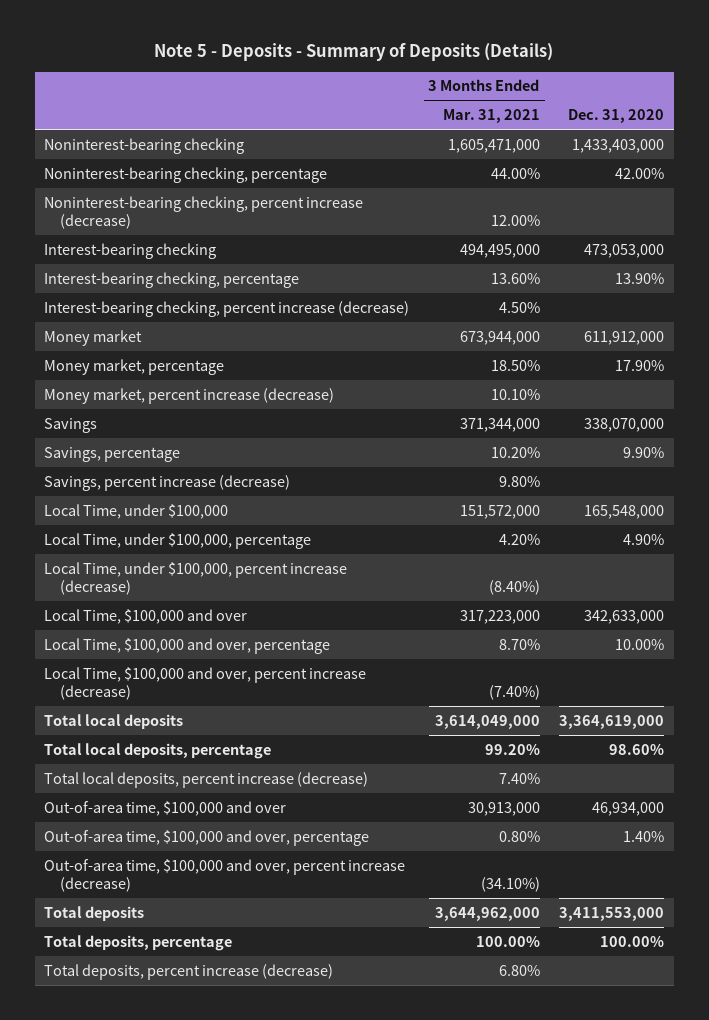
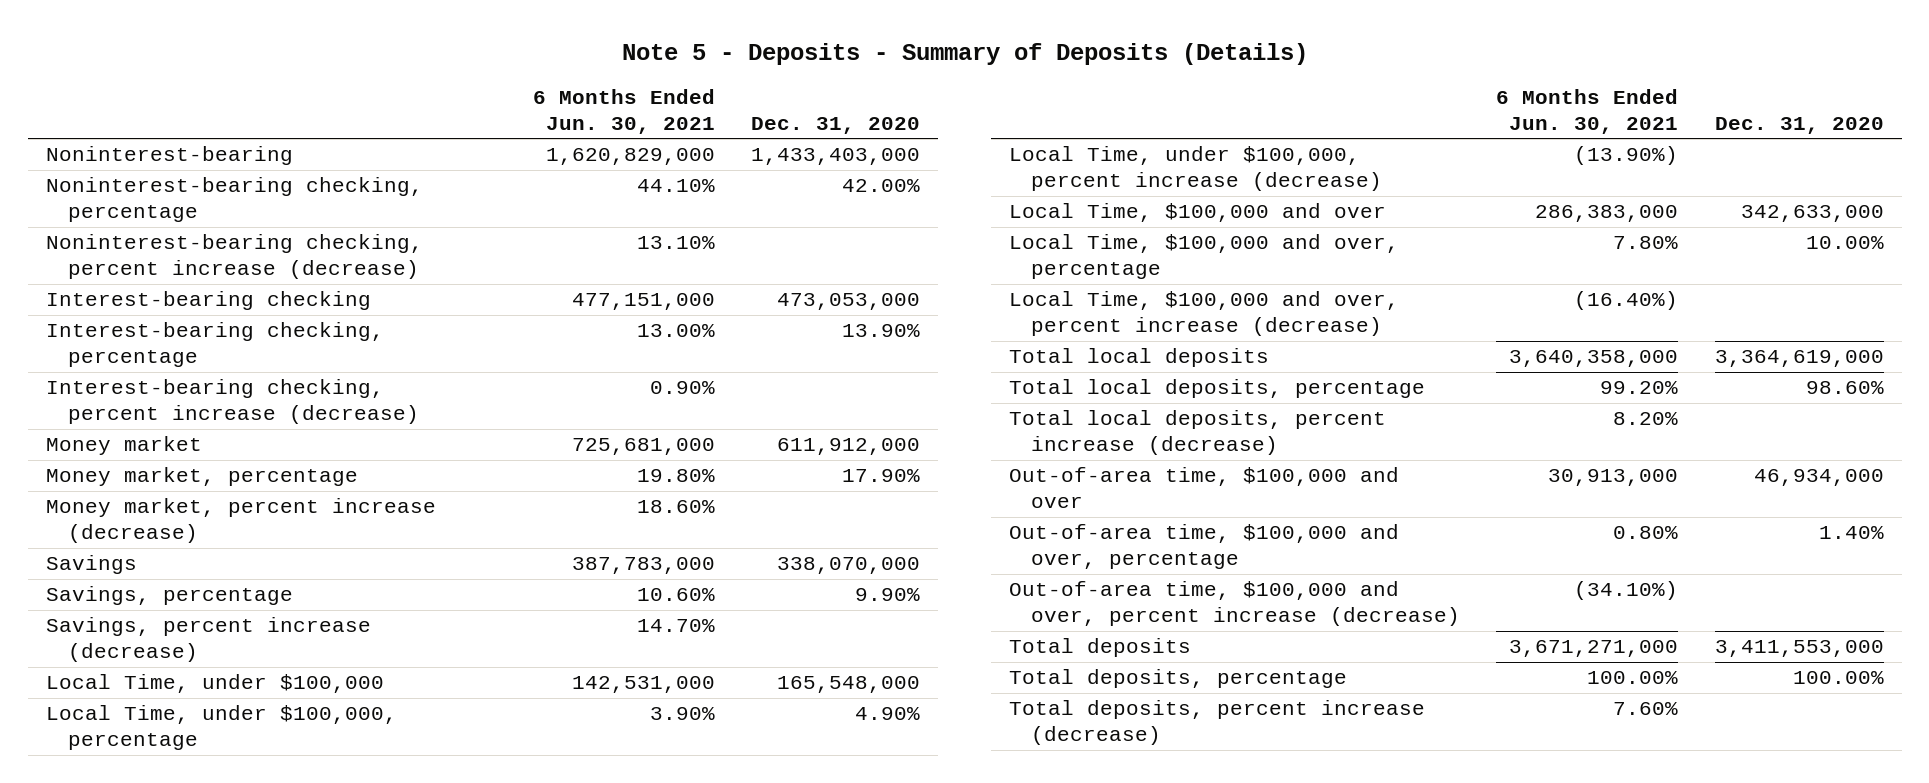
- | 3 Months Ended Mar. 31, 2021 | Dec. 31, 2020
+ | 6 Months Ended Jun. 30, 2021 | Dec. 31, 2020
- Noninterest-bearing checking | 1,605,471,000 | 1,433,403,000
+ Noninterest-bearing | 1,620,829,000 | 1,433,403,000

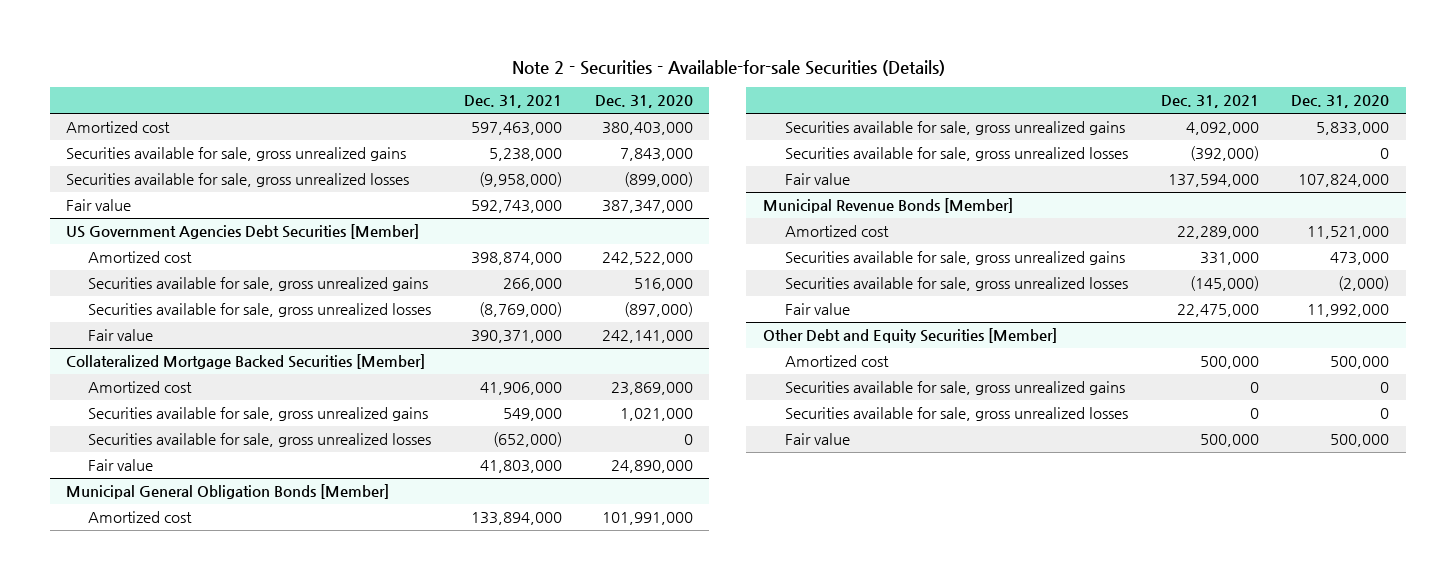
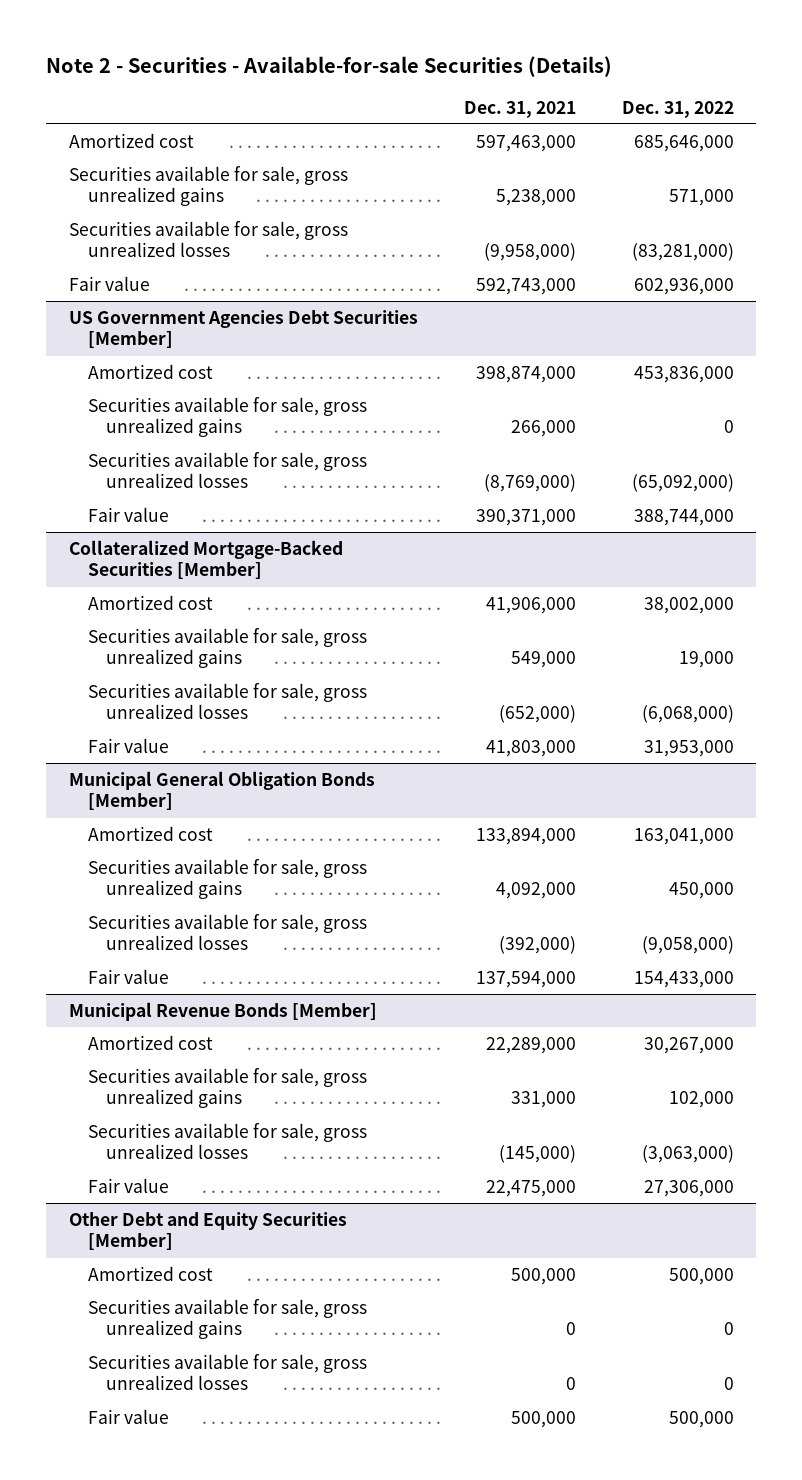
- | Dec. 31, 2021 | Dec. 31, 2020
+ | Dec. 31, 2021 | Dec. 31, 2022
- Collateralized Mortgage Backed Securities [Member]
+ Collateralized Mortgage-Backed Securities [Member]

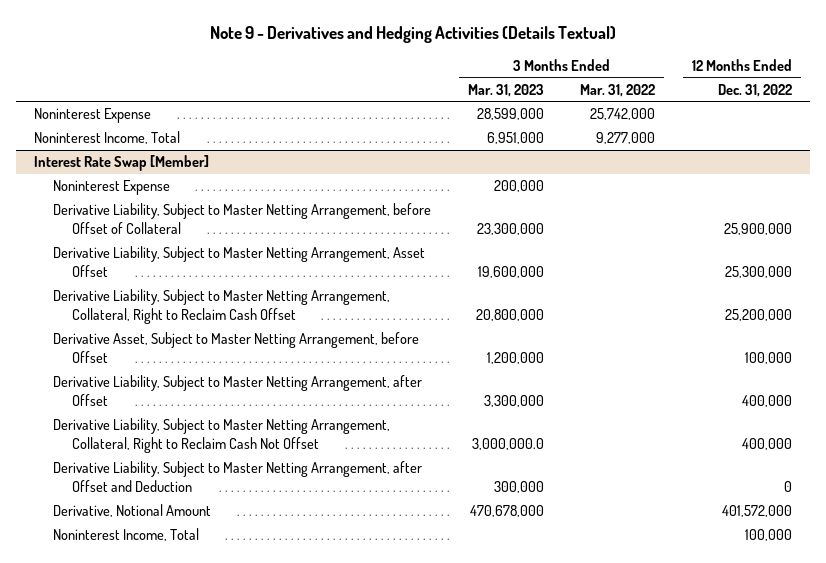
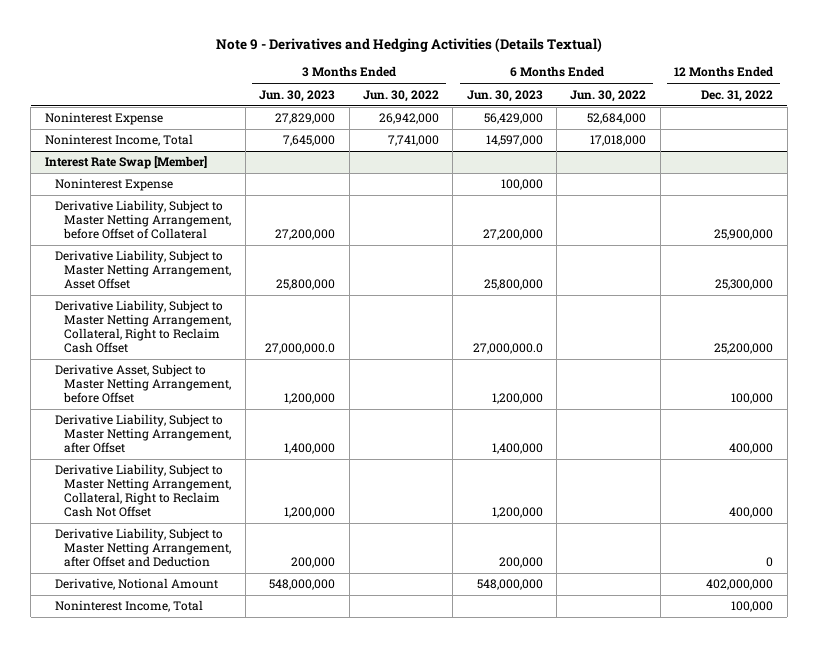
- | 3 Months Ended Mar. 31, 2023 | 3 Months Ended Mar. 31, 2022 | 12 Months Ended Dec. 31, 2022
+ | 3 Months Ended Jun. 30, 2023 | 3 Months Ended Jun. 30, 2022 | 6 Months Ended Jun. 30, 2023 | 6 Months Ended Jun. 30, 2022 | 12 Months Ended Dec. 31, 2022
@ Interest Rate Swap [Member]
- Derivative, Notional Amount | 470,678,000 | | 401,572,000
+ Derivative, Notional Amount | 548,000,000 | | 548,000,000 | | 402,000,000

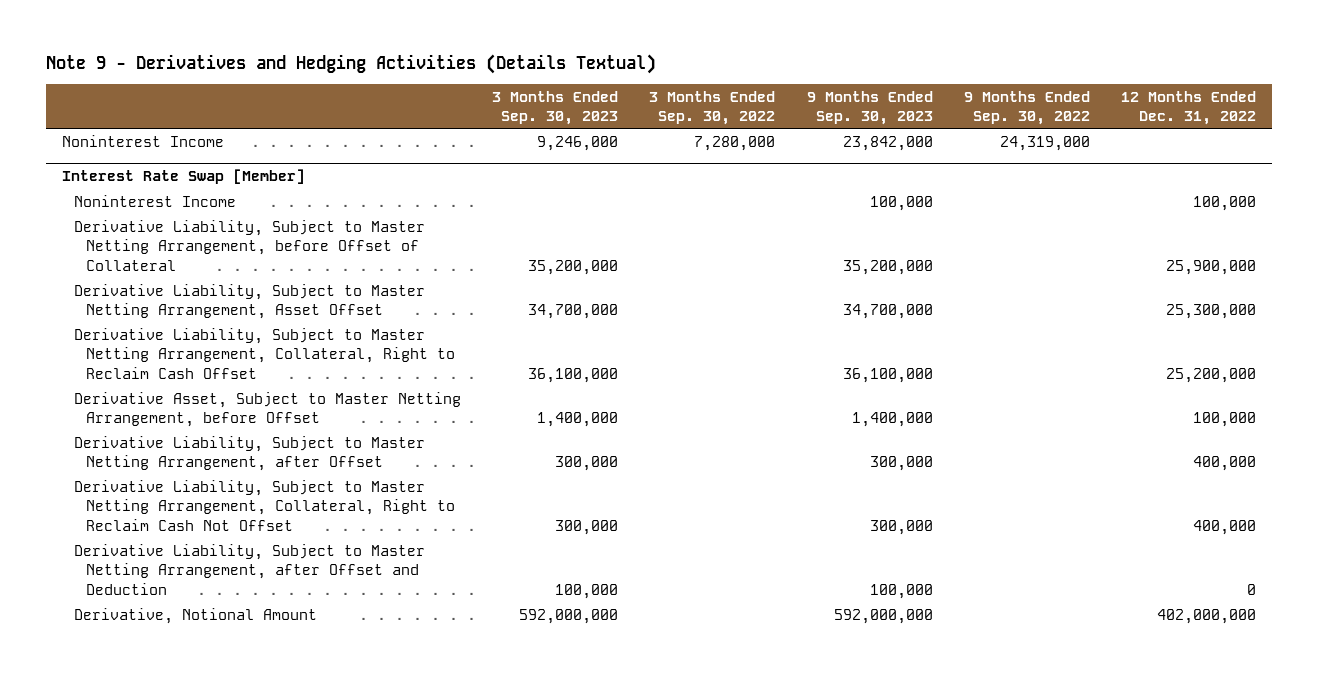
- | 3 Months Ended Jun. 30, 2023 | 3 Months Ended Jun. 30, 2022 | 6 Months Ended Jun. 30, 2023 | 6 Months Ended Jun. 30, 2022 | 12 Months Ended Dec. 31, 2022
+ | 3 Months Ended Sep. 30, 2023 | 3 Months Ended Sep. 30, 2022 | 9 Months Ended Sep. 30, 2023 | 9 Months Ended Sep. 30, 2022 | 12 Months Ended Dec. 31, 2022
- Noninterest Expense | 27,829,000 | 26,942,000 | 56,429,000 | 52,684,000 |
- Noninterest Income, Total | 7,645,000 | 7,741,000 | 14,597,000 | 17,018,000 |
+ Noninterest Income | 9,246,000 | 7,280,000 | 23,842,000 | 24,319,000 |
@ Interest Rate Swap [Member]
- Noninterest Expense | | | 100,000 | |
+ Noninterest Income | | | 100,000 | | 100,000
- Noninterest Income, Total | | | | | 100,000

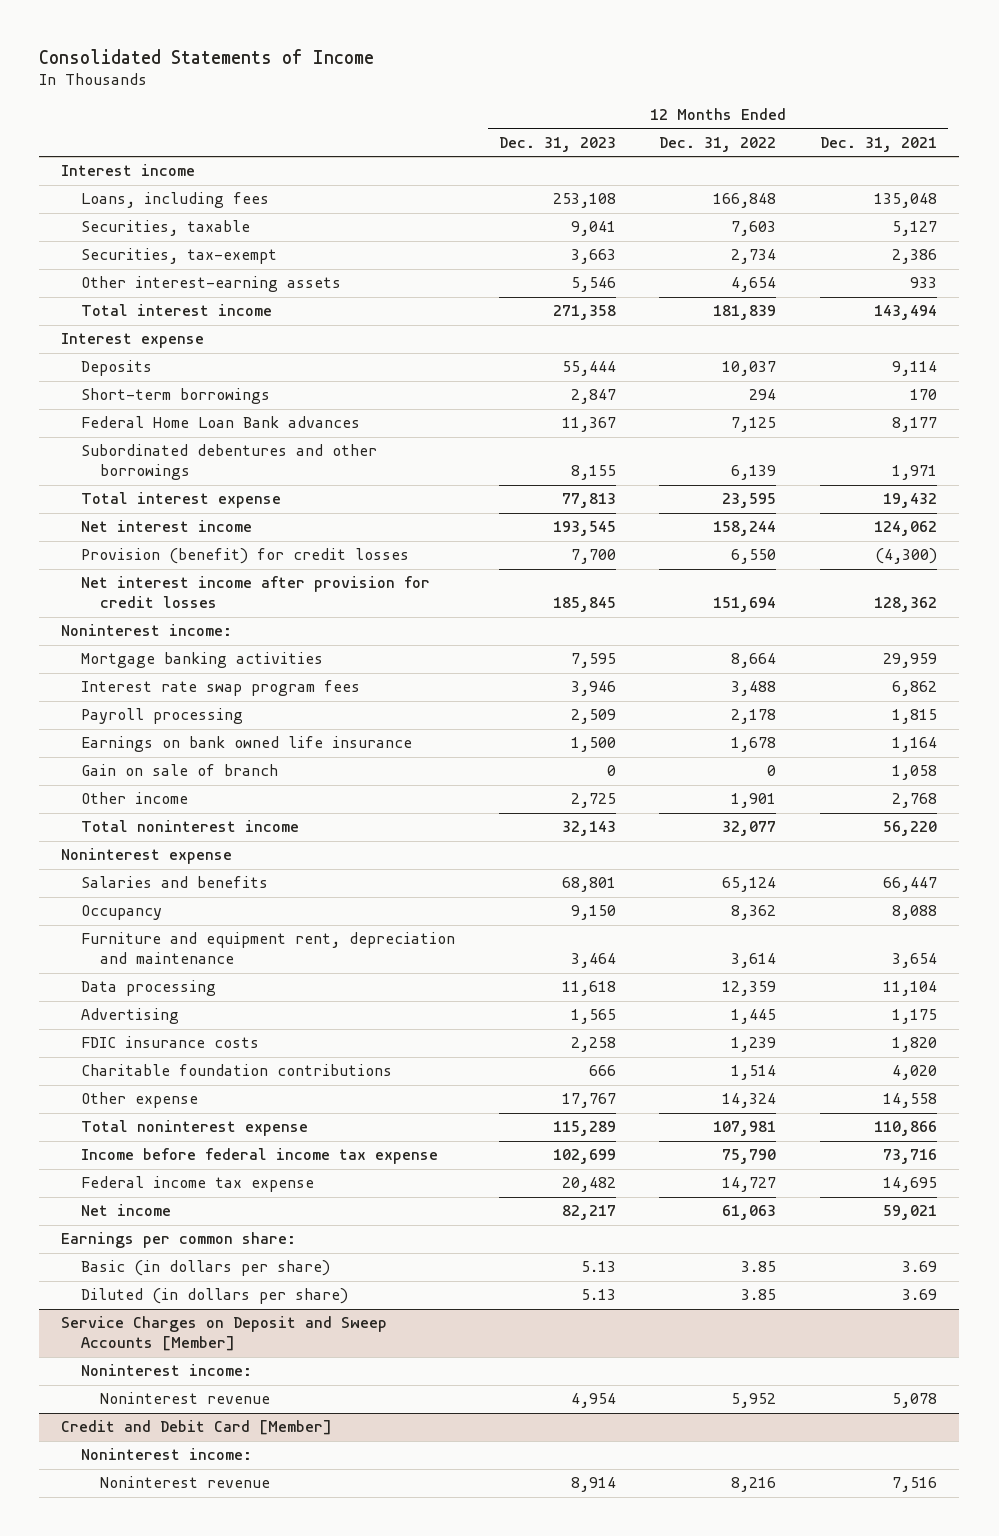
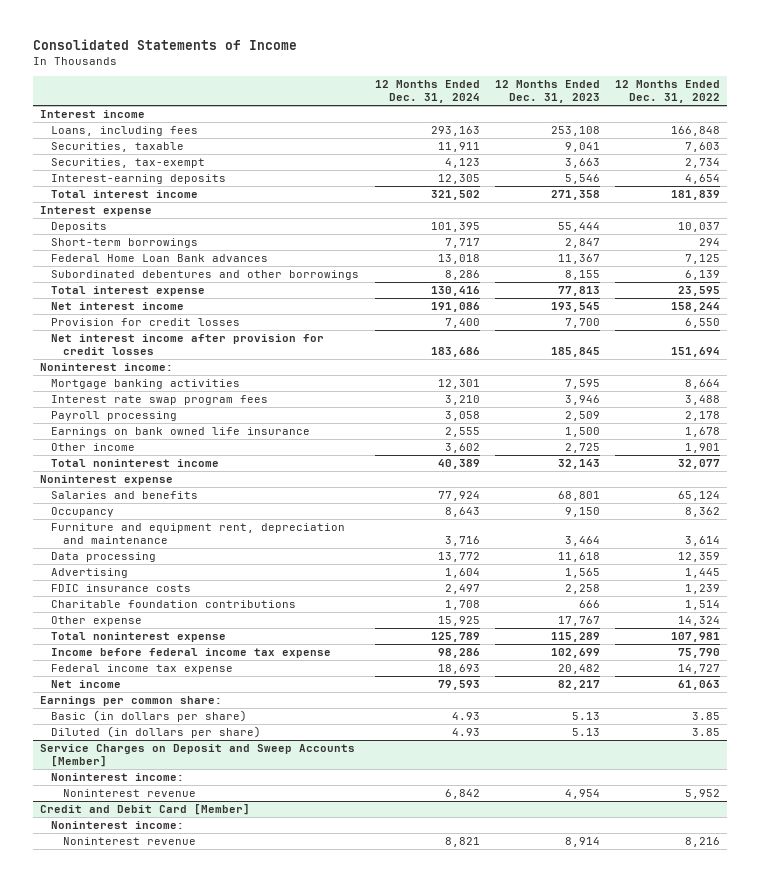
- | 12 Months Ended Dec. 31, 2023 | 12 Months Ended Dec. 31, 2022 | 12 Months Ended Dec. 31, 2021
+ | 12 Months Ended Dec. 31, 2024 | 12 Months Ended Dec. 31, 2023 | 12 Months Ended Dec. 31, 2022
- Other interest-earning assets | 5,546 | 4,654 | 933
+ Interest-earning deposits | 12,305 | 5,546 | 4,654
- Provision (benefit) for credit losses | 7,700 | 6,550 | (4,300)
+ Provision for credit losses | 7,400 | 7,700 | 6,550
- Gain on sale of branch | 0 | 0 | 1,058

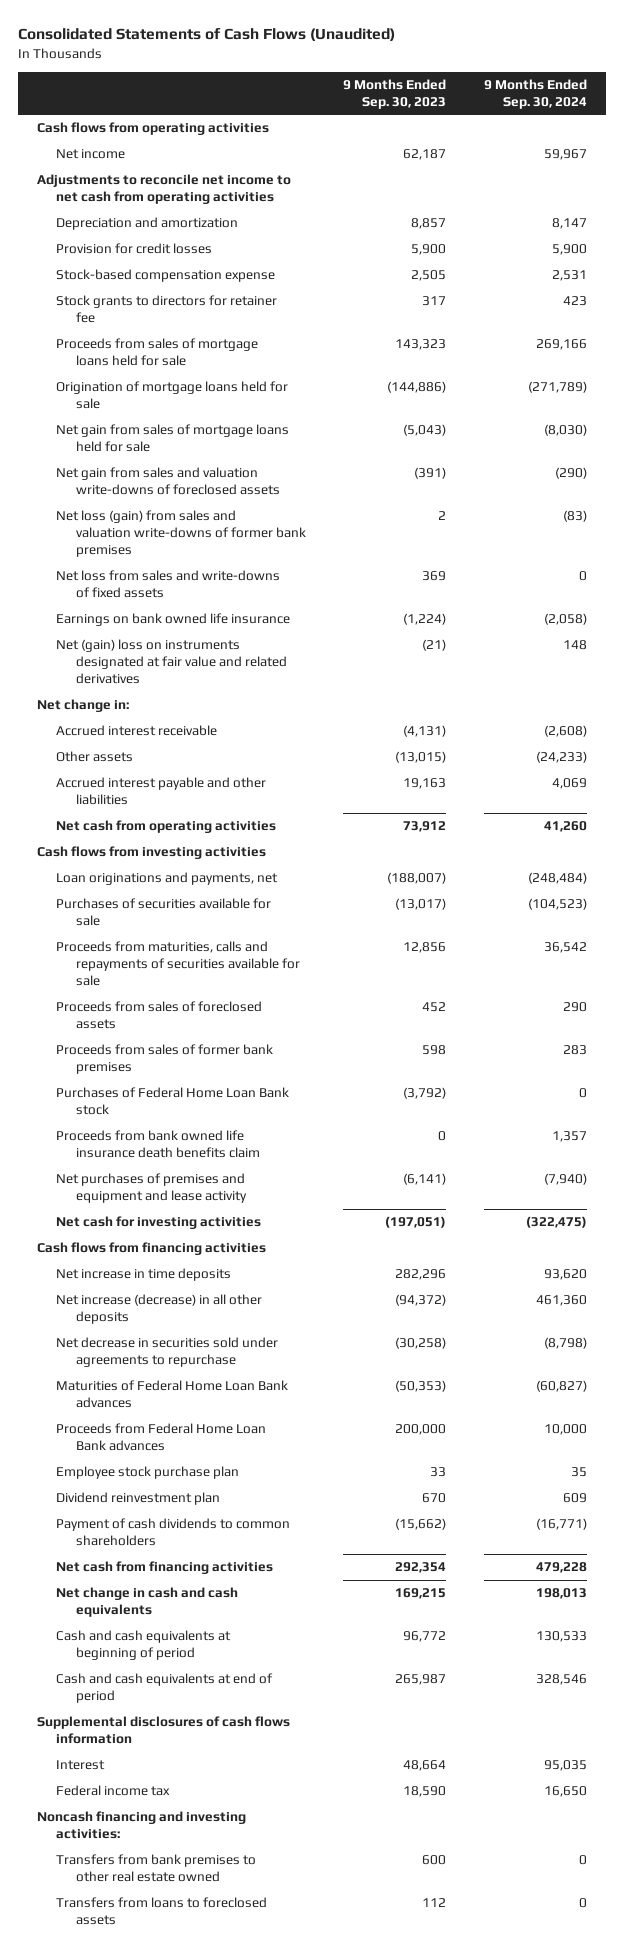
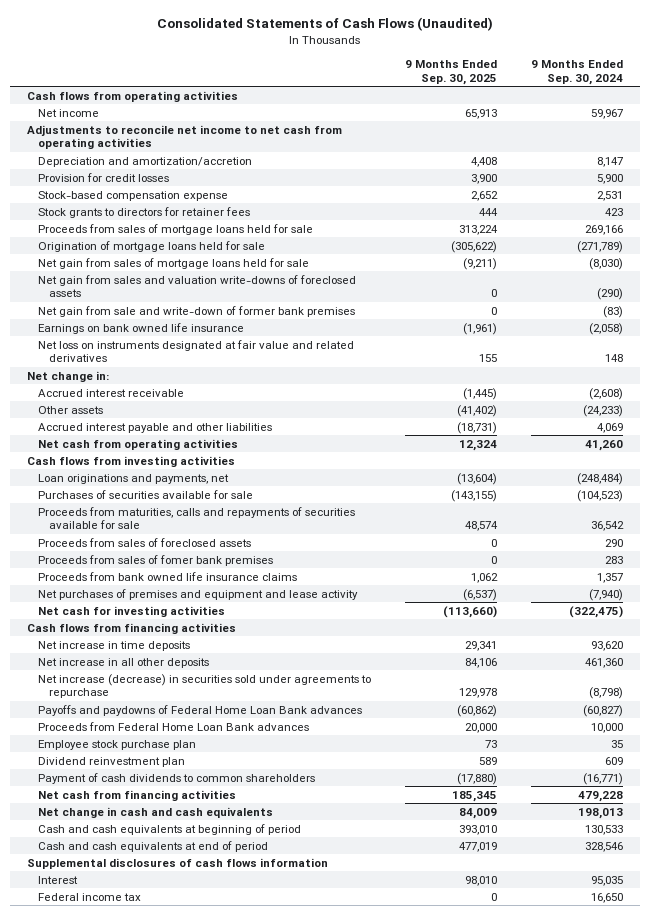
- | 9 Months Ended Sep. 30, 2023 | 9 Months Ended Sep. 30, 2024
+ | 9 Months Ended Sep. 30, 2025 | 9 Months Ended Sep. 30, 2024
- Depreciation and amortization | 8,857 | 8,147
+ Depreciation and amortization/accretion | 4,408 | 8,147
- Stock grants to directors for retainer fee | 317 | 423
+ Stock grants to directors for retainer fees | 444 | 423
- Net loss (gain) from sales and valuation write-downs of former bank premises | 2 | (83)
- Net loss from sales and write-downs of fixed assets | 369 | 0
+ Net gain from sale and write-down of former bank premises | 0 | (83)
- Net (gain) loss on instruments designated at fair value and related derivatives | (21) | 148
+ Net loss on instruments designated at fair value and related derivatives | 155 | 148
- Proceeds from sales of former bank premises | 598 | 283
- Purchases of Federal Home Loan Bank stock | (3,792) | 0
- Proceeds from bank owned life insurance death benefits claim | 0 | 1,357
+ Proceeds from sales of fomer bank premises | 0 | 283
+ Proceeds from bank owned life insurance claims | 1,062 | 1,357
- Net increase (decrease) in all other deposits | (94,372) | 461,360
- Net decrease in securities sold under agreements to repurchase | (30,258) | (8,798)
- Maturities of Federal Home Loan Bank advances | (50,353) | (60,827)
+ Net increase in all other deposits | 84,106 | 461,360
+ Net increase (decrease) in securities sold under agreements to repurchase | 129,978 | (8,798)
+ Payoffs and paydowns of Federal Home Loan Bank advances | (60,862) | (60,827)
- Noncash financing and investing activities:
- Transfers from bank premises to other real estate owned | 600 | 0
- Transfers from loans to foreclosed assets | 112 | 0

